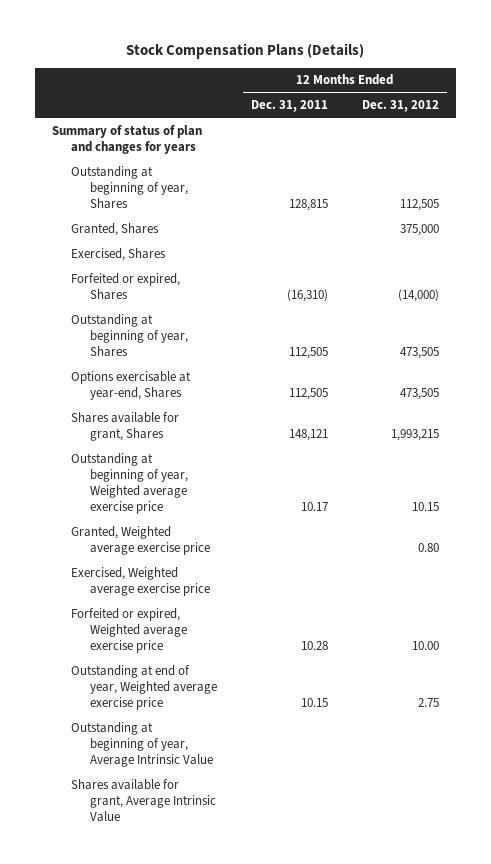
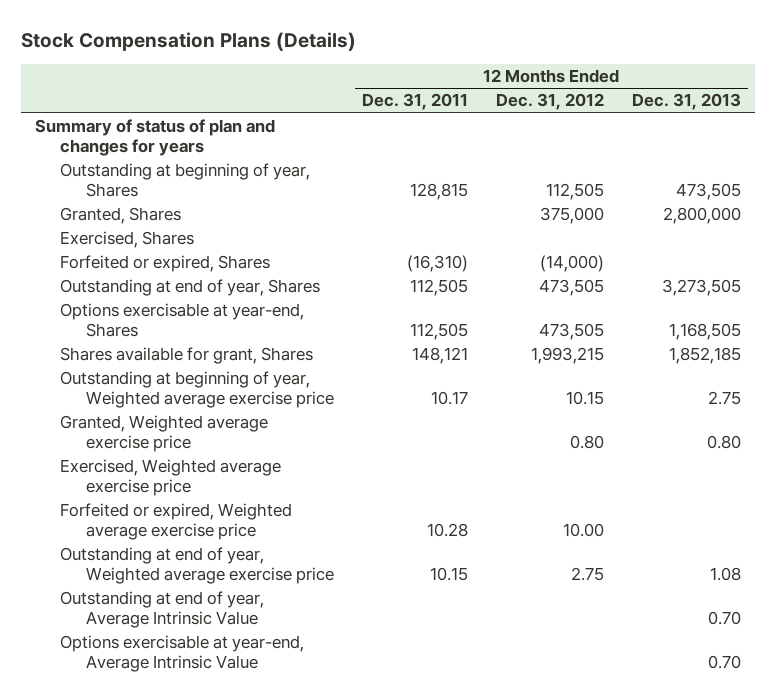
- | 12 Months Ended Dec. 31, 2011 | 12 Months Ended Dec. 31, 2012
+ | 12 Months Ended Dec. 31, 2011 | 12 Months Ended Dec. 31, 2012 | 12 Months Ended Dec. 31, 2013
- Outstanding at beginning of year, Shares | 112,505 | 473,505
+ Outstanding at end of year, Shares | 112,505 | 473,505 | 3,273,505
- Outstanding at beginning of year, Average Intrinsic Value
- Shares available for grant, Average Intrinsic Value
+ Outstanding at end of year, Average Intrinsic Value | | | 0.70
+ Options exercisable at year-end, Average Intrinsic Value | | | 0.70

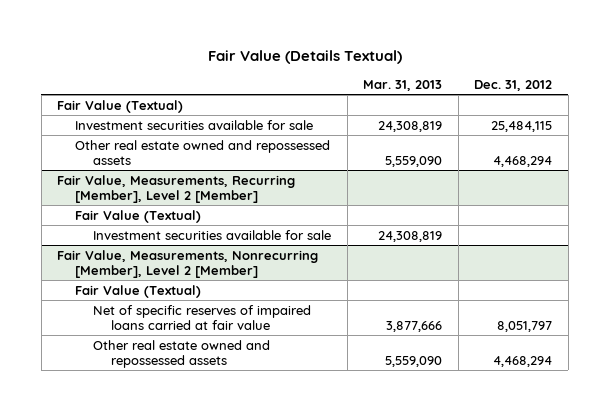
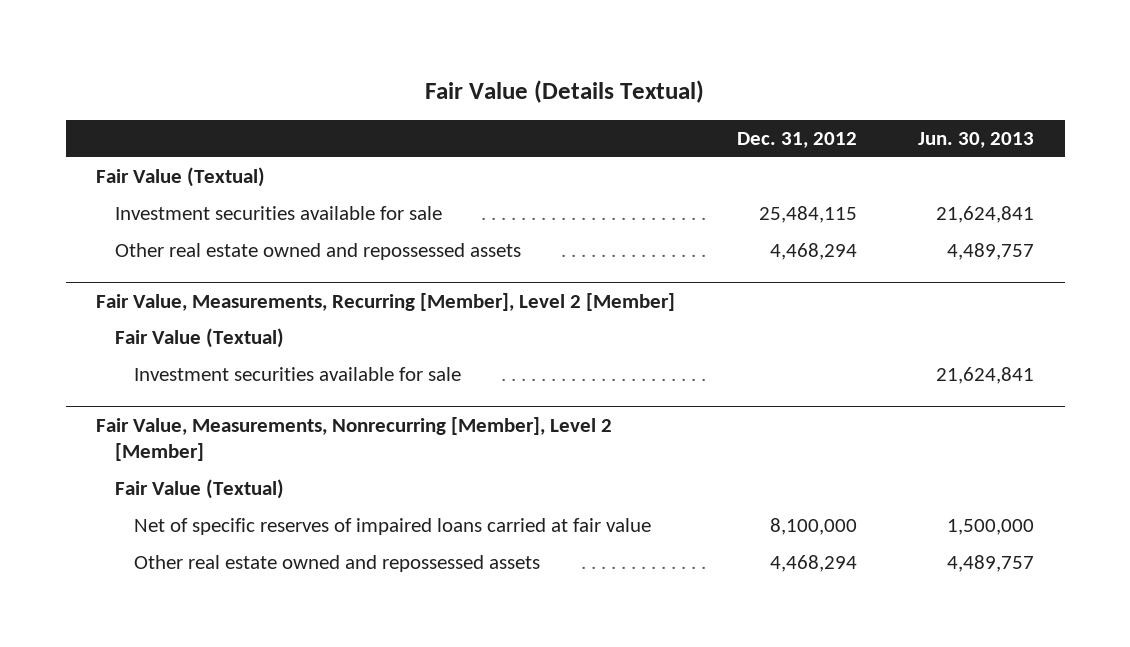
- | Mar. 31, 2013 | Dec. 31, 2012
+ | Dec. 31, 2012 | Jun. 30, 2013
@ Fair Value, Measurements, Nonrecurring [Member], Level 2 [Member]
- Net of specific reserves of impaired loans carried at fair value | 3,877,666 | 8,051,797
+ Net of specific reserves of impaired loans carried at fair value | 8,100,000 | 1,500,000

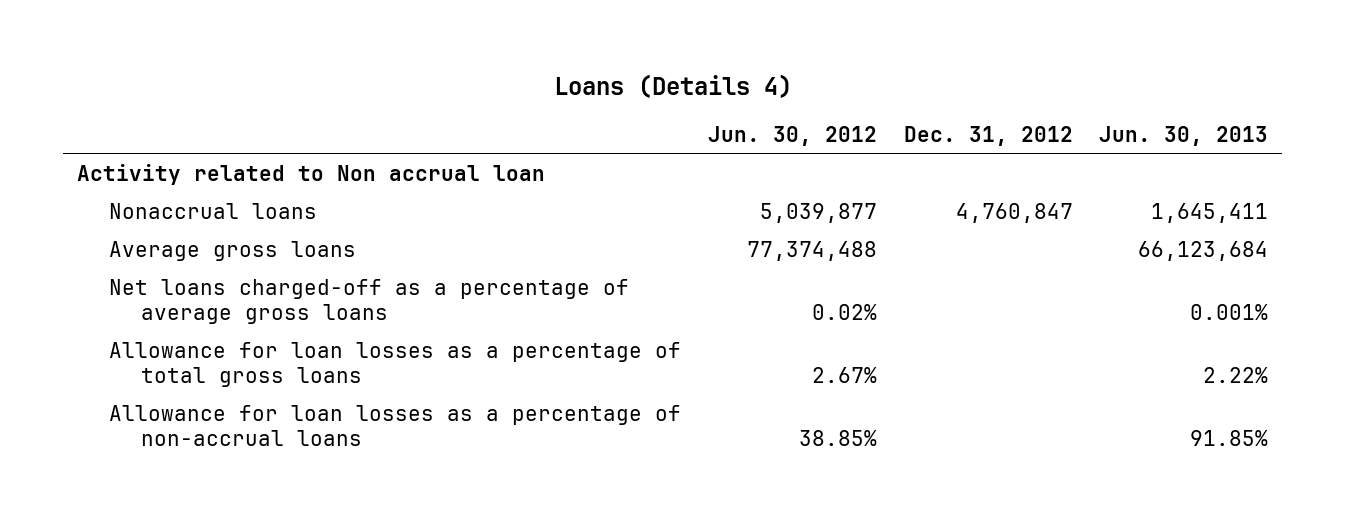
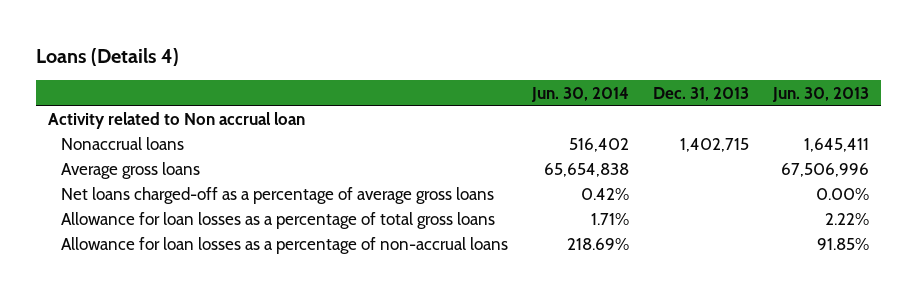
- | Jun. 30, 2012 | Dec. 31, 2012 | Jun. 30, 2013
+ | Jun. 30, 2014 | Dec. 31, 2013 | Jun. 30, 2013
- Average gross loans | 77,374,488 | | 66,123,684
- Net loans charged-off as a percentage of average gross loans | 0.02% | | 0.001%
+ Average gross loans | 65,654,838 | | 67,506,996
+ Net loans charged-off as a percentage of average gross loans | 0.42% | | 0.00%

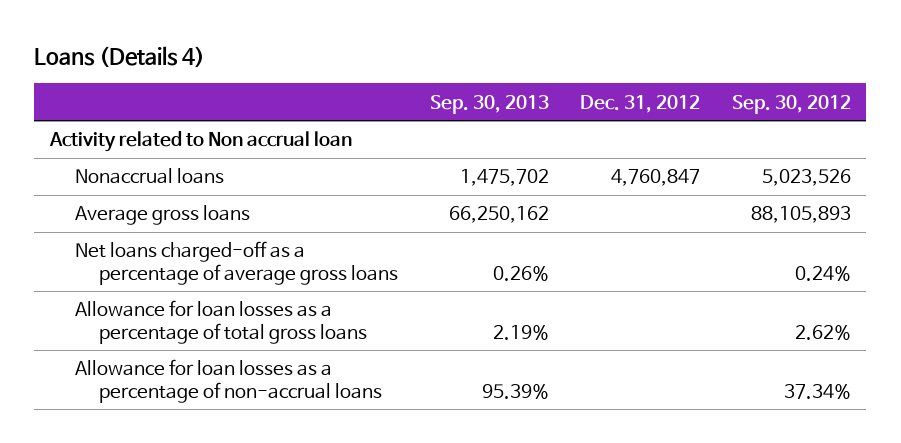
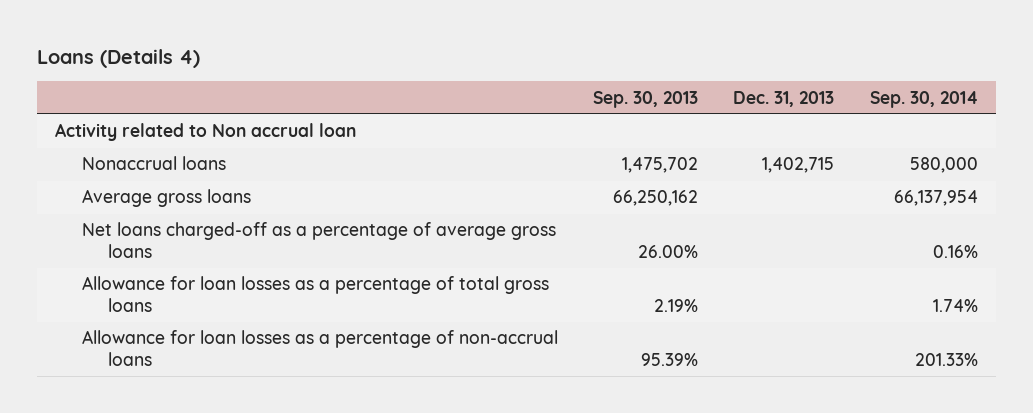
- | Sep. 30, 2013 | Dec. 31, 2012 | Sep. 30, 2012
+ | Sep. 30, 2013 | Dec. 31, 2013 | Sep. 30, 2014
- Net loans charged-off as a percentage of average gross loans | 0.26% | | 0.24%
+ Net loans charged-off as a percentage of average gross loans | 26.00% | | 0.16%

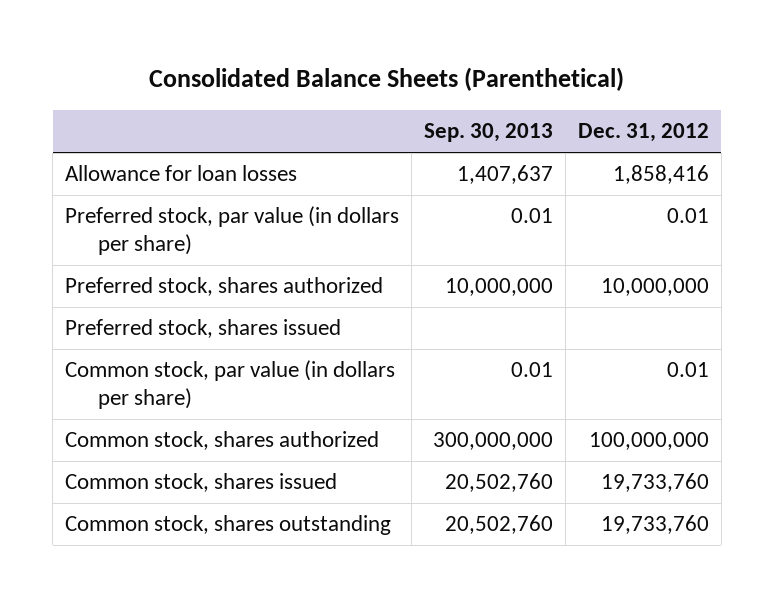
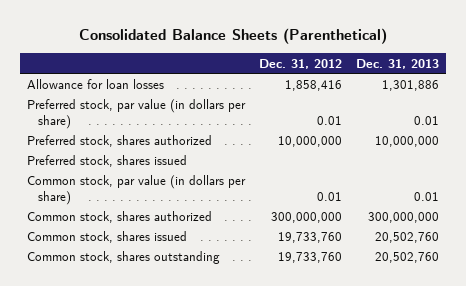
- | Sep. 30, 2013 | Dec. 31, 2012
+ | Dec. 31, 2012 | Dec. 31, 2013
- Common stock, shares authorized | 300,000,000 | 100,000,000
+ Common stock, shares authorized | 300,000,000 | 300,000,000

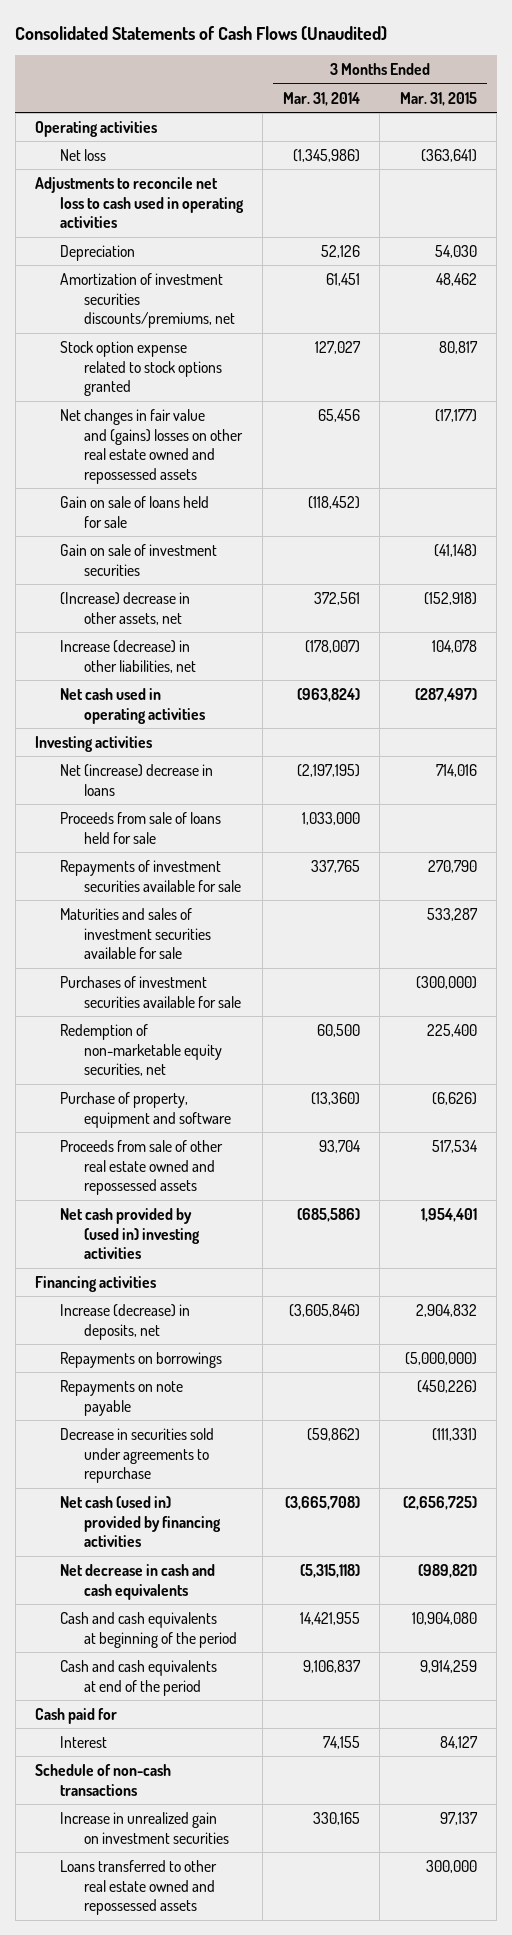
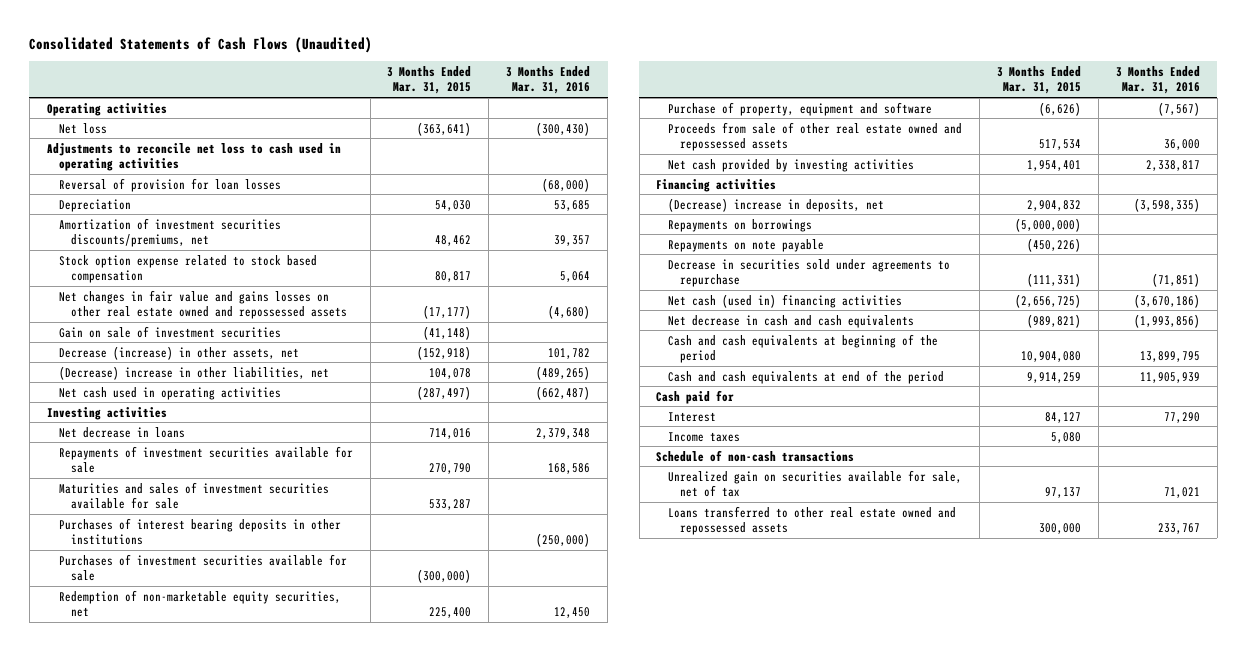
- | 3 Months Ended Mar. 31, 2014 | 3 Months Ended Mar. 31, 2015
+ | 3 Months Ended Mar. 31, 2015 | 3 Months Ended Mar. 31, 2016
+ Reversal of provision for loan losses | | (68,000)
- Stock option expense related to stock options granted | 127,027 | 80,817
- Net changes in fair value and (gains) losses on other real estate owned and repossessed assets | 65,456 | (17,177)
- Gain on sale of loans held for sale | (118,452) |
+ Stock option expense related to stock based compensation | 80,817 | 5,064
+ Net changes in fair value and gains losses on other real estate owned and repossessed assets | (17,177) | (4,680)
- (Increase) decrease in other assets, net | 372,561 | (152,918)
- Increase (decrease) in other liabilities, net | (178,007) | 104,078
+ Decrease (increase) in other assets, net | (152,918) | 101,782
+ (Decrease) increase in other liabilities, net | 104,078 | (489,265)
- Net (increase) decrease in loans | (2,197,195) | 714,016
- Proceeds from sale of loans held for sale | 1,033,000 |
+ Net decrease in loans | 714,016 | 2,379,348
+ Purchases of interest bearing deposits in other institutions | | (250,000)
- Net cash provided by (used in) investing activities | (685,586) | 1,954,401
+ Net cash provided by investing activities | 1,954,401 | 2,338,817
- Increase (decrease) in deposits, net | (3,605,846) | 2,904,832
+ (Decrease) increase in deposits, net | 2,904,832 | (3,598,335)
- Net cash (used in) provided by financing activities | (3,665,708) | (2,656,725)
+ Net cash (used in) financing activities | (2,656,725) | (3,670,186)
+ Income taxes | 5,080 |
- Increase in unrealized gain on investment securities | 330,165 | 97,137
+ Unrealized gain on securities available for sale, net of tax | 97,137 | 71,021

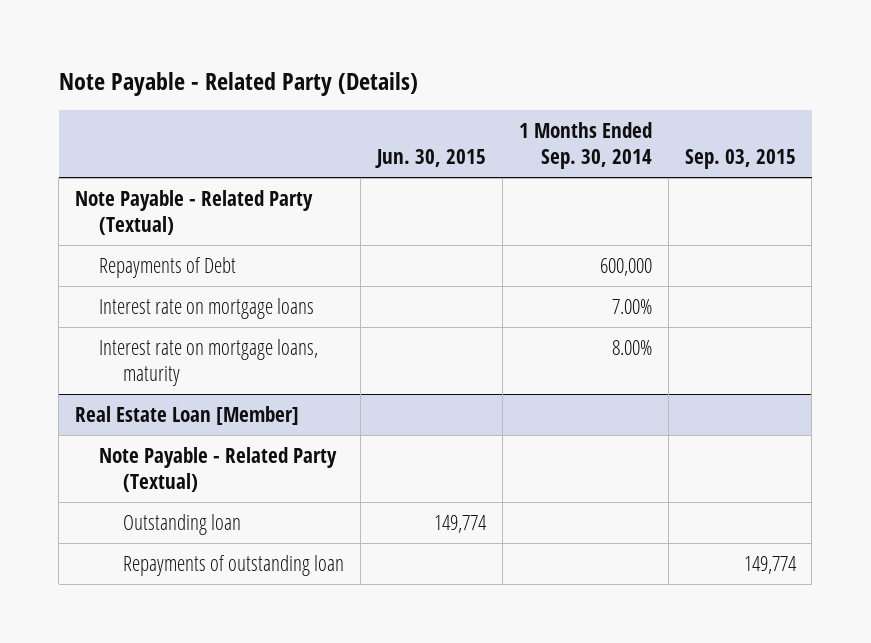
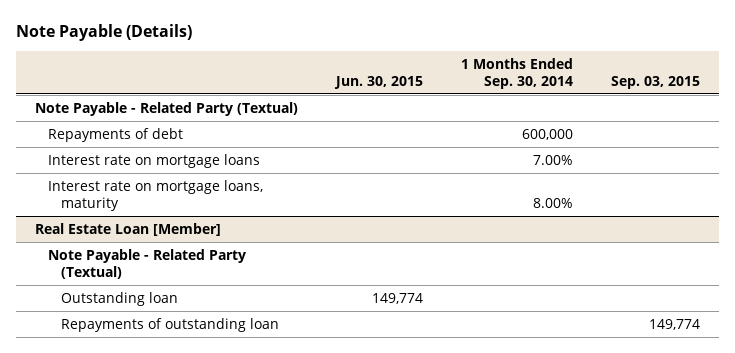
- Note Payable - Related Party (Details)
+ Note Payable (Details)
- Repayments of Debt | | 600,000 |
+ Repayments of debt | | 600,000 |

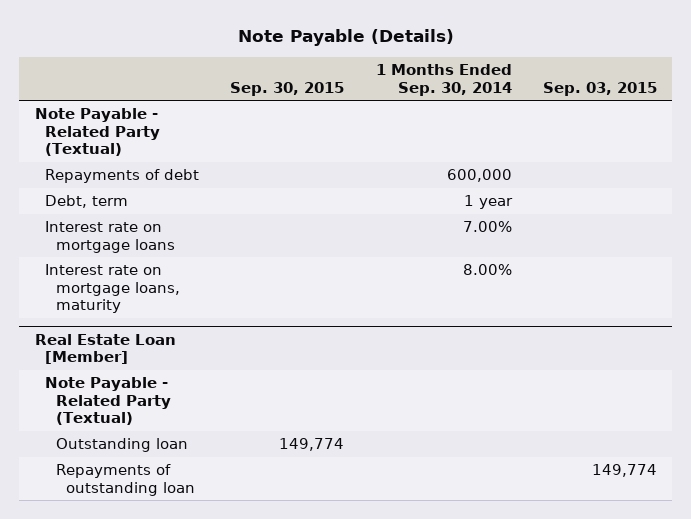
- | Jun. 30, 2015 | 1 Months Ended Sep. 30, 2014 | Sep. 03, 2015
+ | Sep. 30, 2015 | 1 Months Ended Sep. 30, 2014 | Sep. 03, 2015
+ Debt, term | | 1 year |

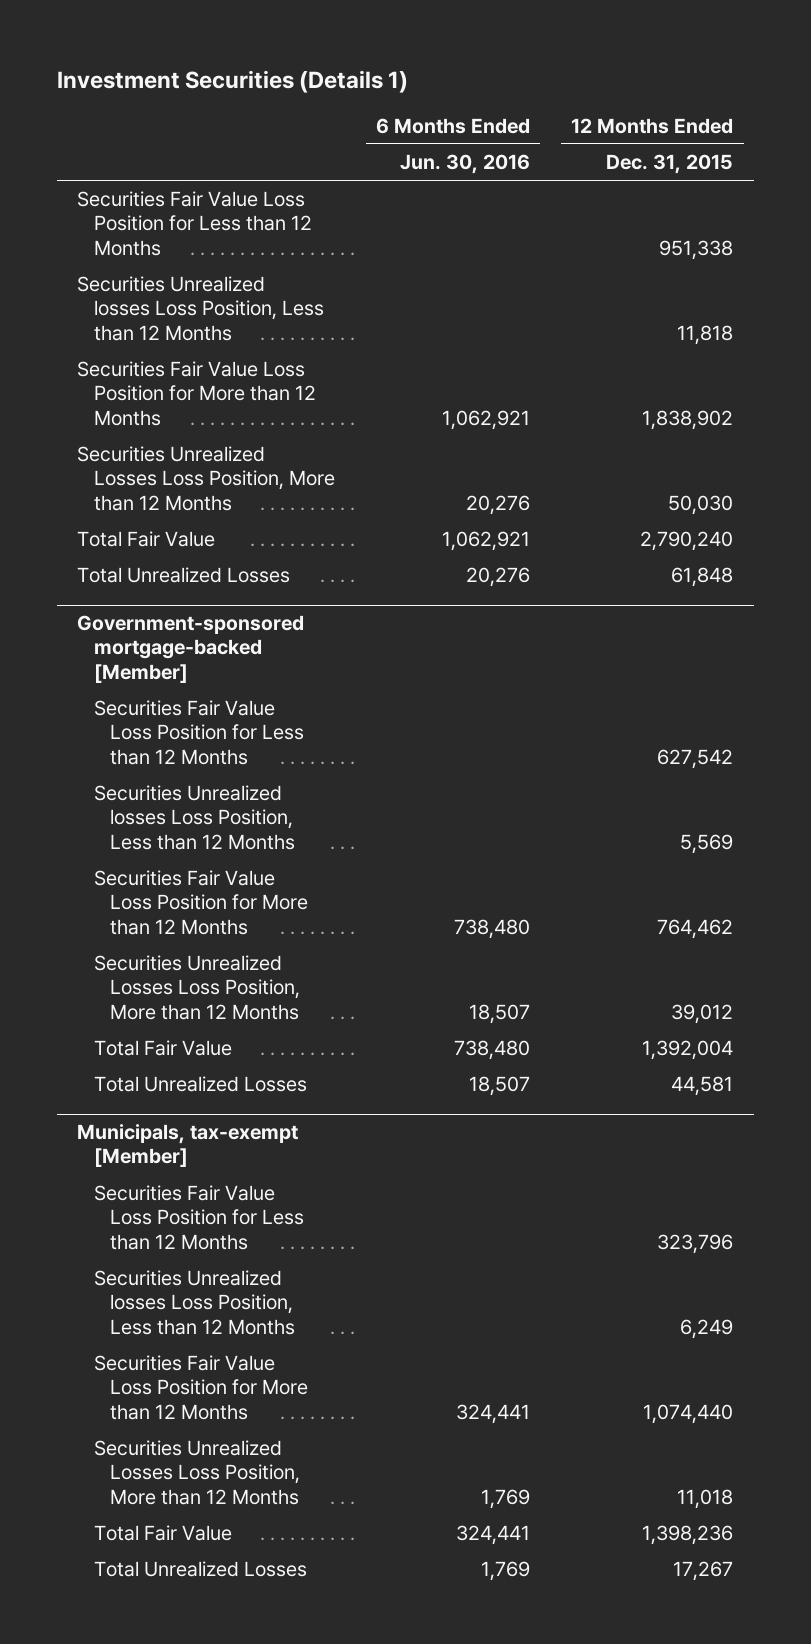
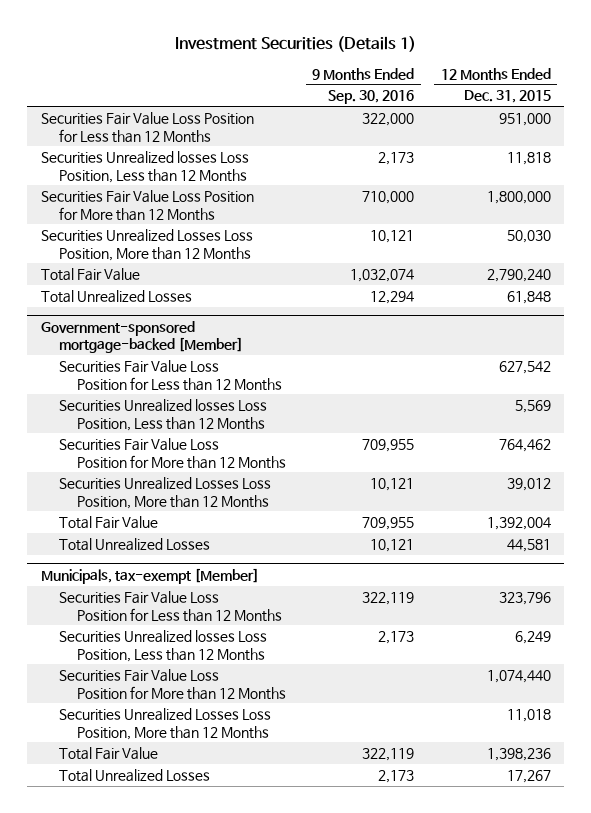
- | 6 Months Ended Jun. 30, 2016 | 12 Months Ended Dec. 31, 2015
+ | 9 Months Ended Sep. 30, 2016 | 12 Months Ended Dec. 31, 2015
- Securities Fair Value Loss Position for Less than 12 Months | | 951,338
+ Securities Fair Value Loss Position for Less than 12 Months | 322,000 | 951,000
- Securities Fair Value Loss Position for More than 12 Months | 1,062,921 | 1,838,902
+ Securities Fair Value Loss Position for More than 12 Months | 710,000 | 1,800,000

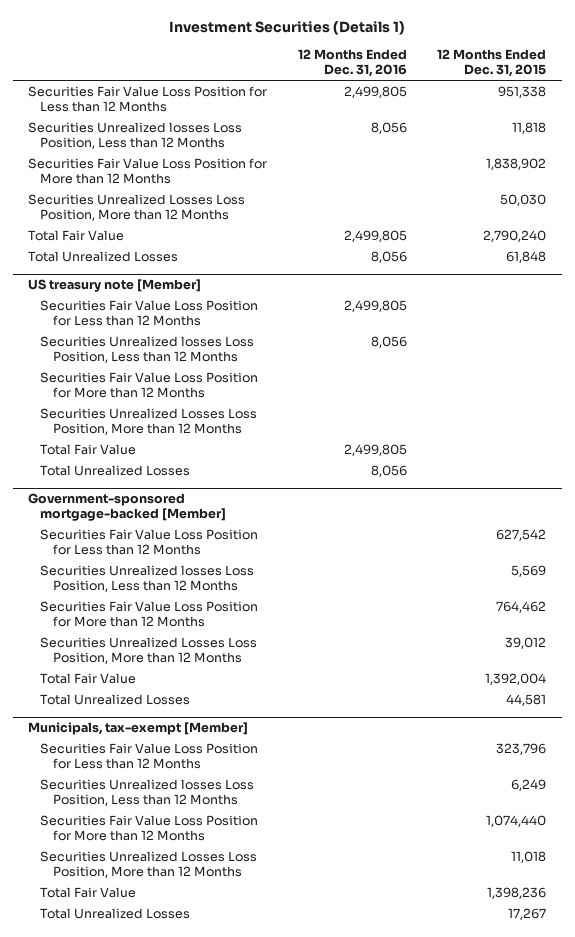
- | 9 Months Ended Sep. 30, 2016 | 12 Months Ended Dec. 31, 2015
+ | 12 Months Ended Dec. 31, 2016 | 12 Months Ended Dec. 31, 2015
- Securities Fair Value Loss Position for Less than 12 Months | 322,000 | 951,000
+ Securities Fair Value Loss Position for Less than 12 Months | 2,499,805 | 951,338
- Securities Fair Value Loss Position for More than 12 Months | 710,000 | 1,800,000
+ Securities Fair Value Loss Position for More than 12 Months | | 1,838,902
+ US treasury note [Member]
+ Securities Fair Value Loss Position for Less than 12 Months | 2,499,805 |
+ Securities Unrealized losses Loss Position, Less than 12 Months | 8,056 |
+ Securities Fair Value Loss Position for More than 12 Months
+ Securities Unrealized Losses Loss Position, More than 12 Months
+ Total Fair Value | 2,499,805 |
+ Total Unrealized Losses | 8,056 |

